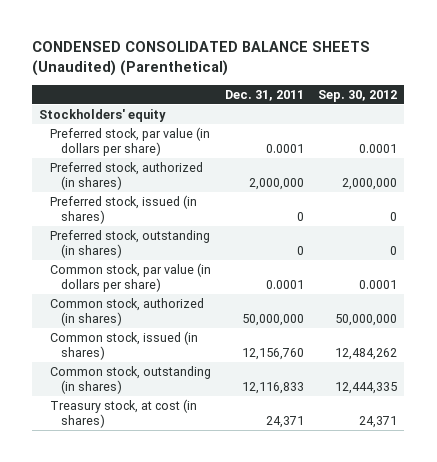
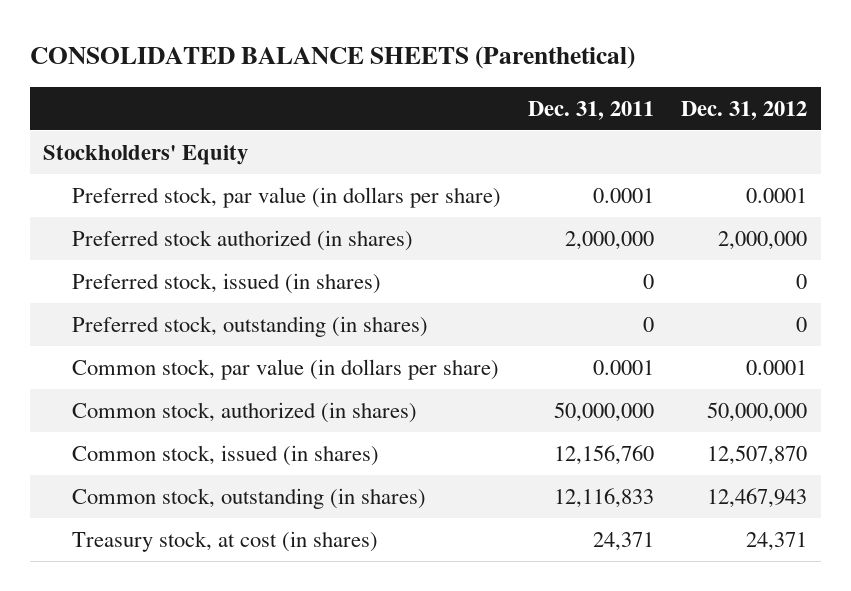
- CONDENSED CONSOLIDATED BALANCE SHEETS (Unaudited) (Parenthetical)
+ CONSOLIDATED BALANCE SHEETS (Parenthetical)
- | Dec. 31, 2011 | Sep. 30, 2012
+ | Dec. 31, 2011 | Dec. 31, 2012
- Stockholders' equity
+ Stockholders' Equity
- Preferred stock, authorized (in shares) | 2,000,000 | 2,000,000
+ Preferred stock authorized (in shares) | 2,000,000 | 2,000,000

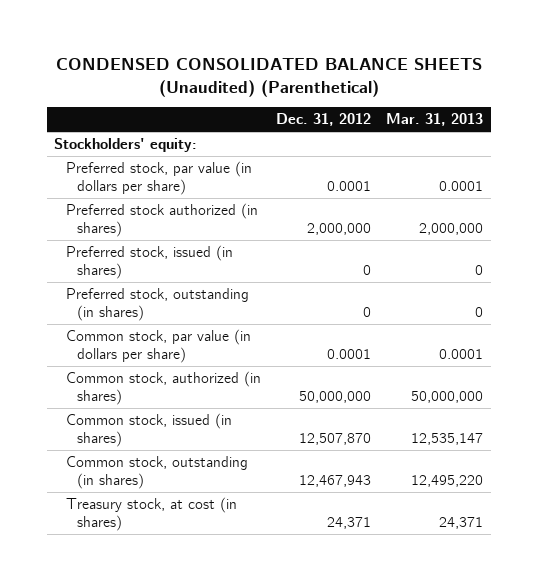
- CONSOLIDATED BALANCE SHEETS (Parenthetical)
+ CONDENSED CONSOLIDATED BALANCE SHEETS (Unaudited) (Parenthetical)
- | Dec. 31, 2011 | Dec. 31, 2012
+ | Dec. 31, 2012 | Mar. 31, 2013
- Stockholders' Equity
+ Stockholders' equity:

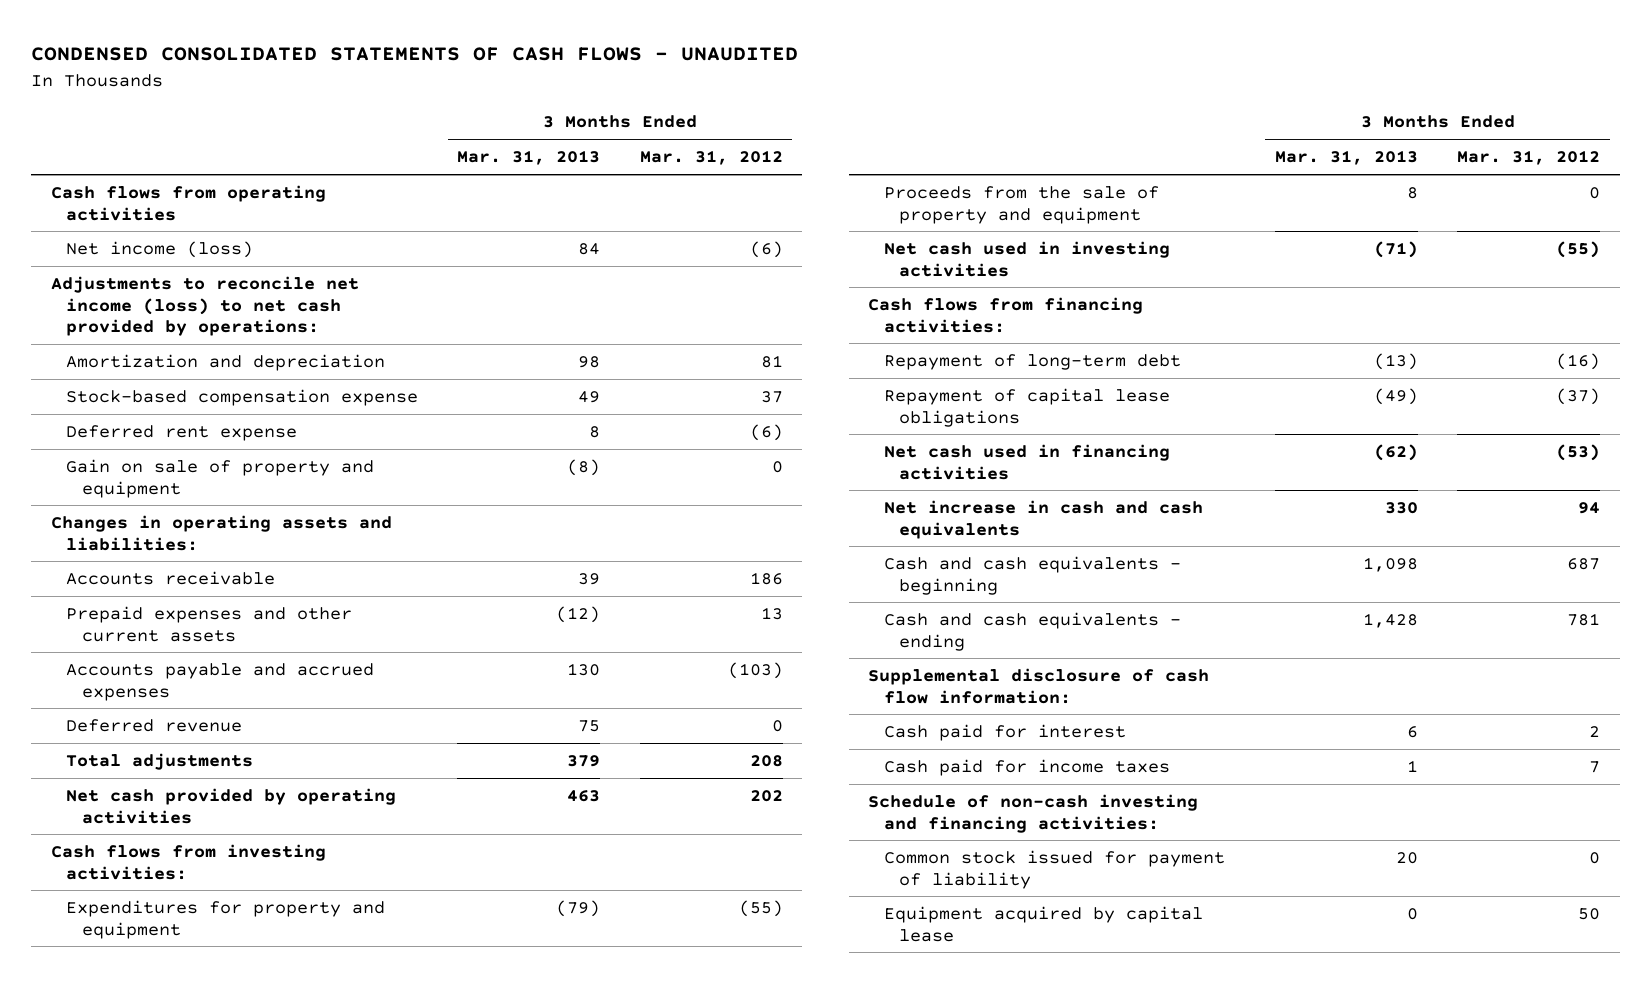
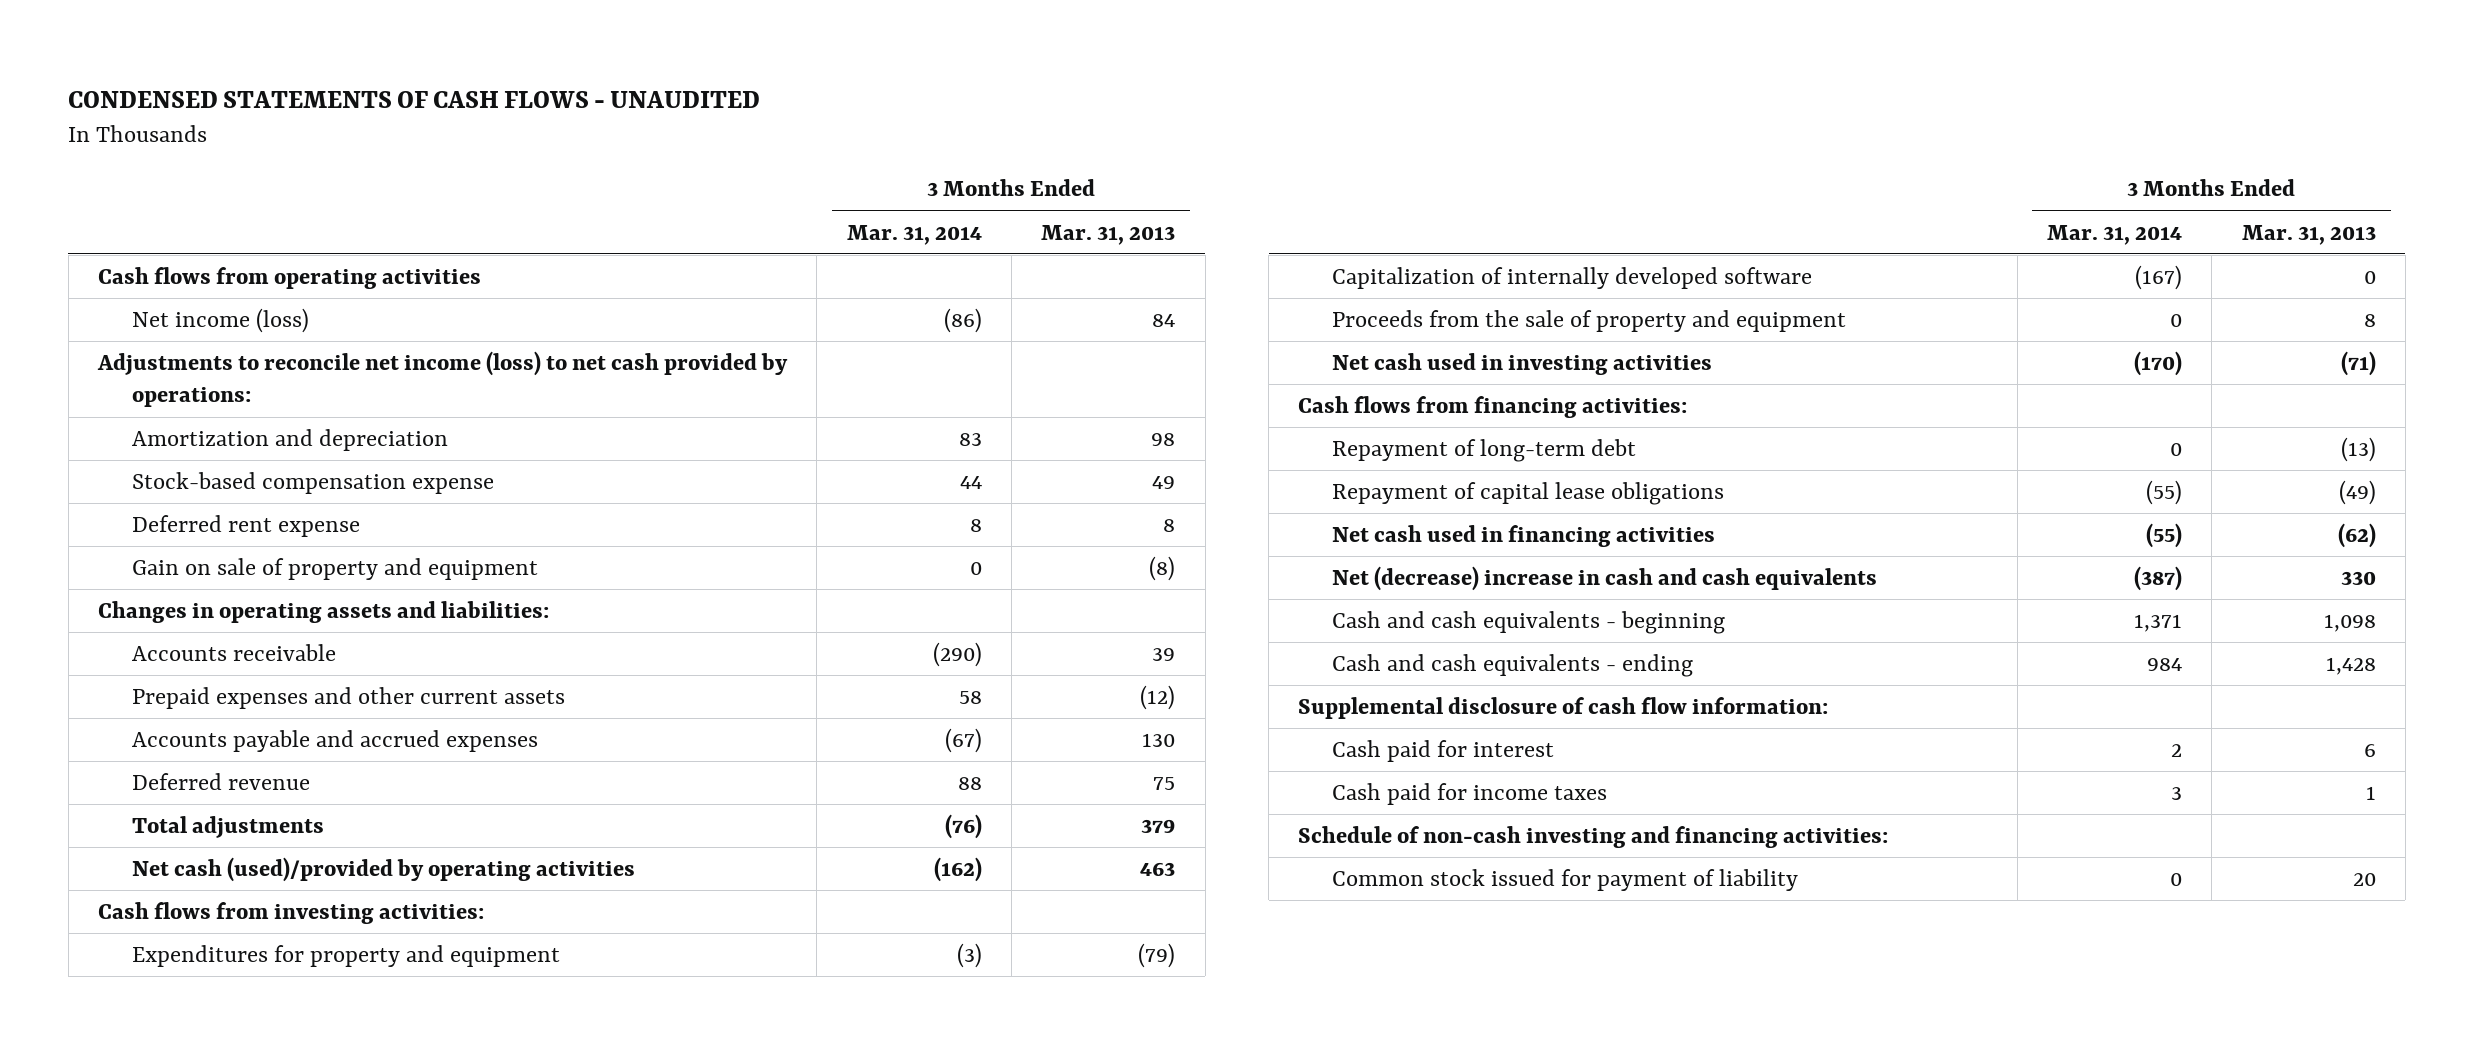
- CONDENSED CONSOLIDATED STATEMENTS OF CASH FLOWS - UNAUDITED
+ CONDENSED STATEMENTS OF CASH FLOWS - UNAUDITED
- | 3 Months Ended Mar. 31, 2013 | 3 Months Ended Mar. 31, 2012
+ | 3 Months Ended Mar. 31, 2014 | 3 Months Ended Mar. 31, 2013
- Net cash provided by operating activities | 463 | 202
+ Net cash (used)/provided by operating activities | (162) | 463
+ Capitalization of internally developed software | (167) | 0
- Net increase in cash and cash equivalents | 330 | 94
+ Net (decrease) increase in cash and cash equivalents | (387) | 330
- Equipment acquired by capital lease | 0 | 50

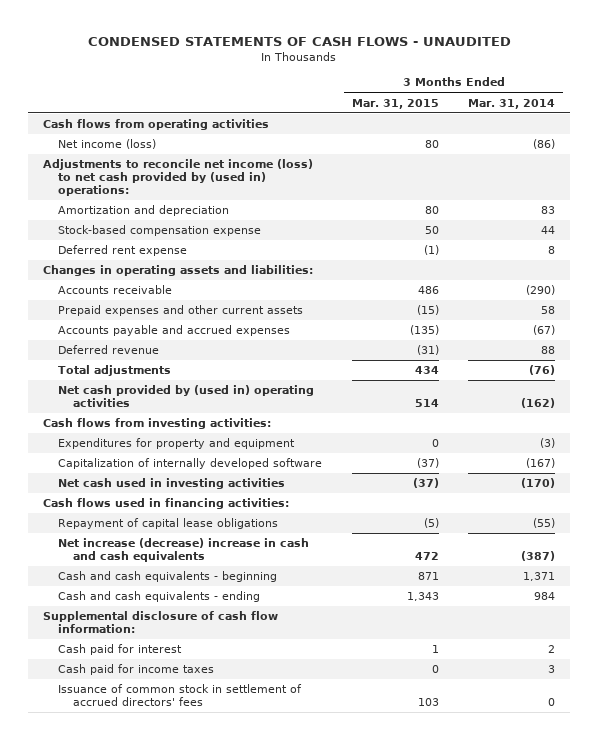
- | 3 Months Ended Mar. 31, 2014 | 3 Months Ended Mar. 31, 2013
+ | 3 Months Ended Mar. 31, 2015 | 3 Months Ended Mar. 31, 2014
- Adjustments to reconcile net income (loss) to net cash provided by operations:
+ Adjustments to reconcile net income (loss) to net cash provided by (used in) operations:
- Gain on sale of property and equipment | 0 | (8)
- Net cash (used)/provided by operating activities | (162) | 463
+ Net cash provided by (used in) operating activities | 514 | (162)
- Proceeds from the sale of property and equipment | 0 | 8
- Cash flows from financing activities:
- Repayment of long-term debt | 0 | (13)
+ Cash flows used in financing activities:
- Net cash used in financing activities | (55) | (62)
- Net (decrease) increase in cash and cash equivalents | (387) | 330
+ Net increase (decrease) increase in cash and cash equivalents | 472 | (387)
- Schedule of non-cash investing and financing activities:
- Common stock issued for payment of liability | 0 | 20
+ Issuance of common stock in settlement of accrued directors' fees | 103 | 0

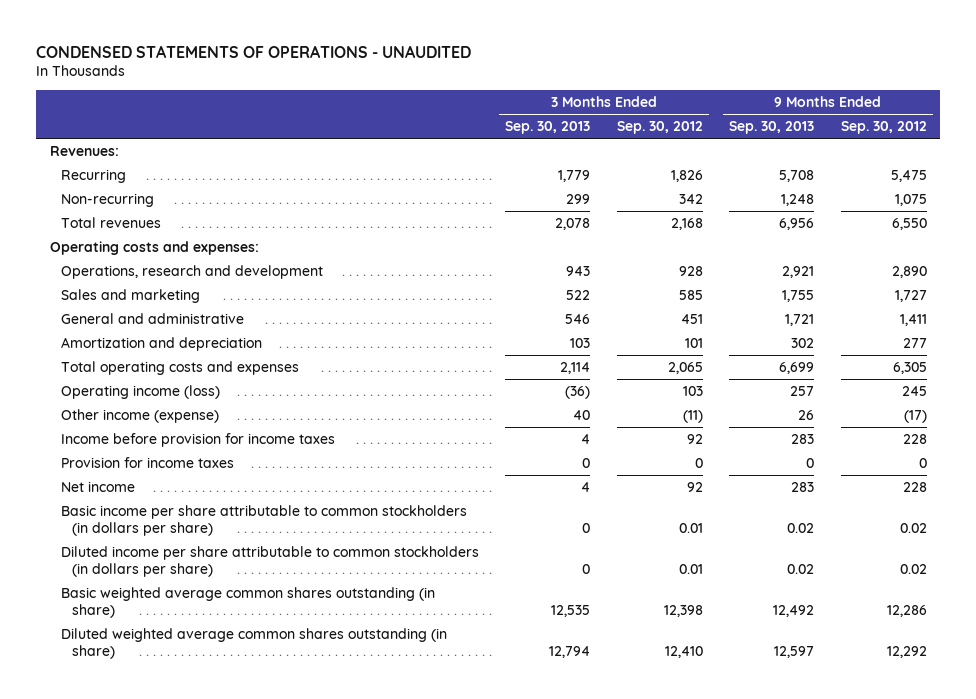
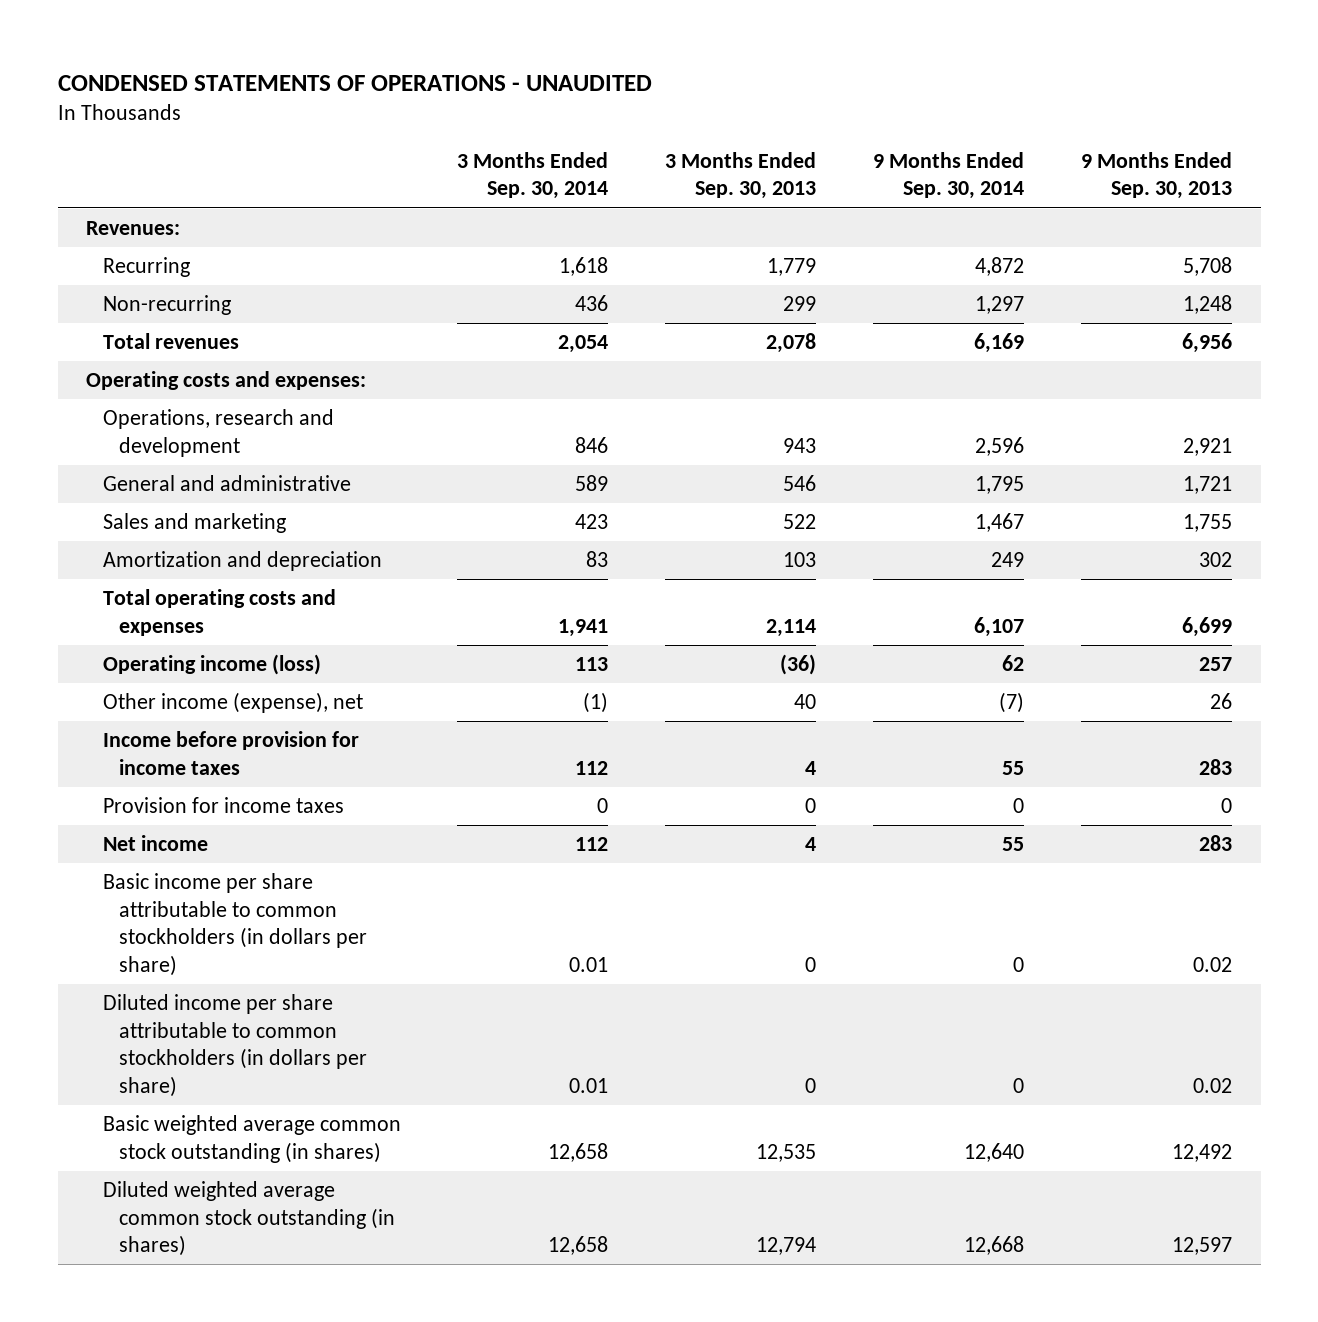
- | 3 Months Ended Sep. 30, 2013 | 3 Months Ended Sep. 30, 2012 | 9 Months Ended Sep. 30, 2013 | 9 Months Ended Sep. 30, 2012
+ | 3 Months Ended Sep. 30, 2014 | 3 Months Ended Sep. 30, 2013 | 9 Months Ended Sep. 30, 2014 | 9 Months Ended Sep. 30, 2013
moved down: Sales and marketing | 423 | 522 | 1,467 | 1,755
- Other income (expense) | 40 | (11) | 26 | (17)
+ Other income (expense), net | (1) | 40 | (7) | 26
- Basic weighted average common shares outstanding (in share) | 12,535 | 12,398 | 12,492 | 12,286
- Diluted weighted average common shares outstanding (in share) | 12,794 | 12,410 | 12,597 | 12,292
+ Basic weighted average common stock outstanding (in shares) | 12,658 | 12,535 | 12,640 | 12,492
+ Diluted weighted average common stock outstanding (in shares) | 12,658 | 12,794 | 12,668 | 12,597

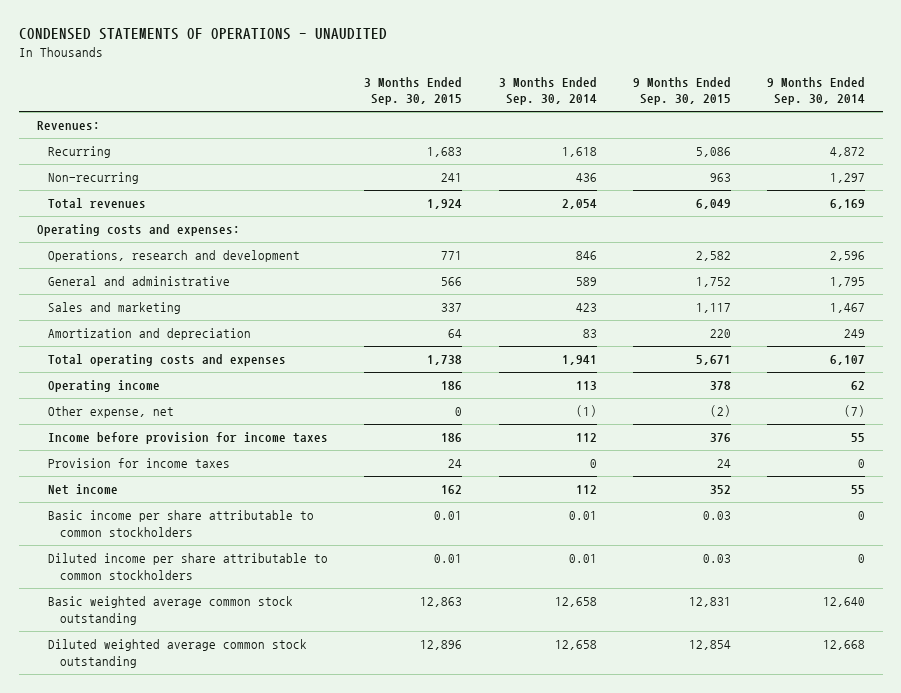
- | 3 Months Ended Sep. 30, 2014 | 3 Months Ended Sep. 30, 2013 | 9 Months Ended Sep. 30, 2014 | 9 Months Ended Sep. 30, 2013
+ | 3 Months Ended Sep. 30, 2015 | 3 Months Ended Sep. 30, 2014 | 9 Months Ended Sep. 30, 2015 | 9 Months Ended Sep. 30, 2014
- Operating income (loss) | 113 | (36) | 62 | 257
- Other income (expense), net | (1) | 40 | (7) | 26
+ Operating income | 186 | 113 | 378 | 62
+ Other expense, net | 0 | (1) | (2) | (7)
- Basic income per share attributable to common stockholders (in dollars per share) | 0.01 | 0 | 0 | 0.02
- Diluted income per share attributable to common stockholders (in dollars per share) | 0.01 | 0 | 0 | 0.02
- Basic weighted average common stock outstanding (in shares) | 12,658 | 12,535 | 12,640 | 12,492
- Diluted weighted average common stock outstanding (in shares) | 12,658 | 12,794 | 12,668 | 12,597
+ Basic income per share attributable to common stockholders | 0.01 | 0.01 | 0.03 | 0
+ Diluted income per share attributable to common stockholders | 0.01 | 0.01 | 0.03 | 0
+ Basic weighted average common stock outstanding | 12,863 | 12,658 | 12,831 | 12,640
+ Diluted weighted average common stock outstanding | 12,896 | 12,658 | 12,854 | 12,668

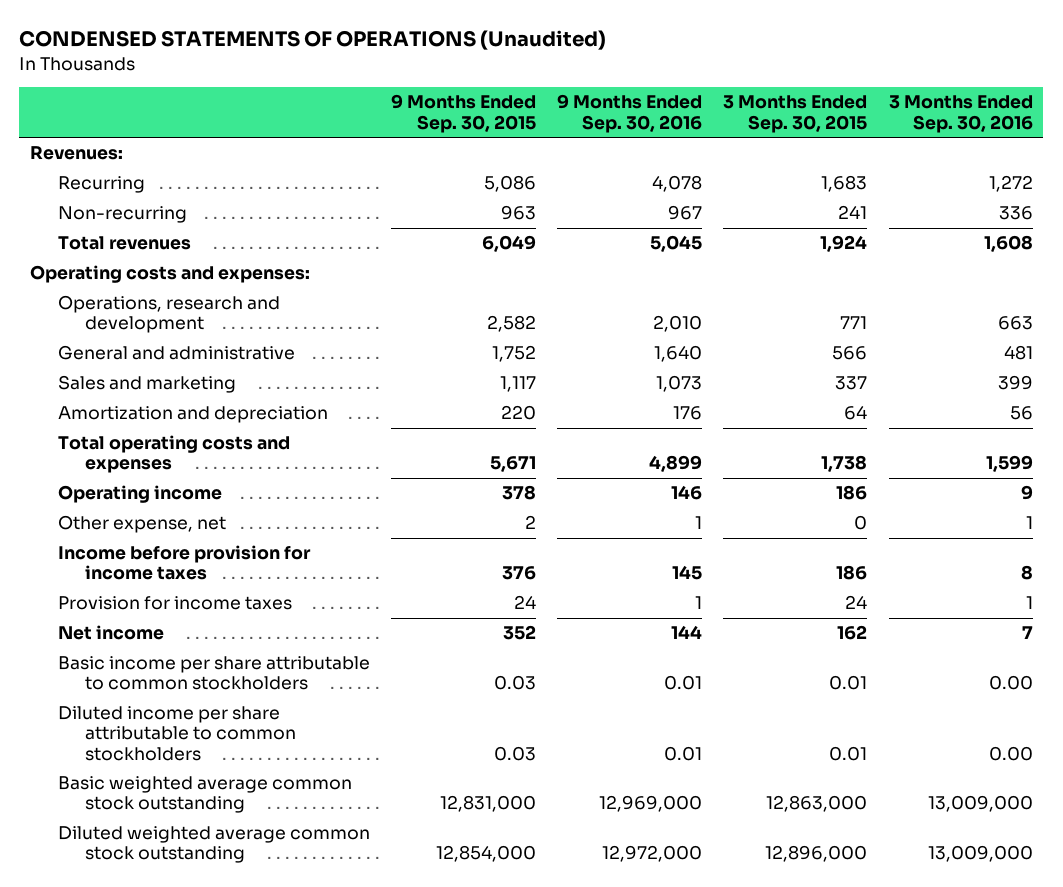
- CONDENSED STATEMENTS OF OPERATIONS - UNAUDITED
+ CONDENSED STATEMENTS OF OPERATIONS (Unaudited)
- | 3 Months Ended Sep. 30, 2015 | 3 Months Ended Sep. 30, 2014 | 9 Months Ended Sep. 30, 2015 | 9 Months Ended Sep. 30, 2014
+ | 9 Months Ended Sep. 30, 2015 | 9 Months Ended Sep. 30, 2016 | 3 Months Ended Sep. 30, 2015 | 3 Months Ended Sep. 30, 2016
- Other expense, net | 0 | (1) | (2) | (7)
+ Other expense, net | 2 | 1 | 0 | 1
- Basic weighted average common stock outstanding | 12,863 | 12,658 | 12,831 | 12,640
- Diluted weighted average common stock outstanding | 12,896 | 12,658 | 12,854 | 12,668
+ Basic weighted average common stock outstanding | 12,831,000 | 12,969,000 | 12,863,000 | 13,009,000
+ Diluted weighted average common stock outstanding | 12,854,000 | 12,972,000 | 12,896,000 | 13,009,000

